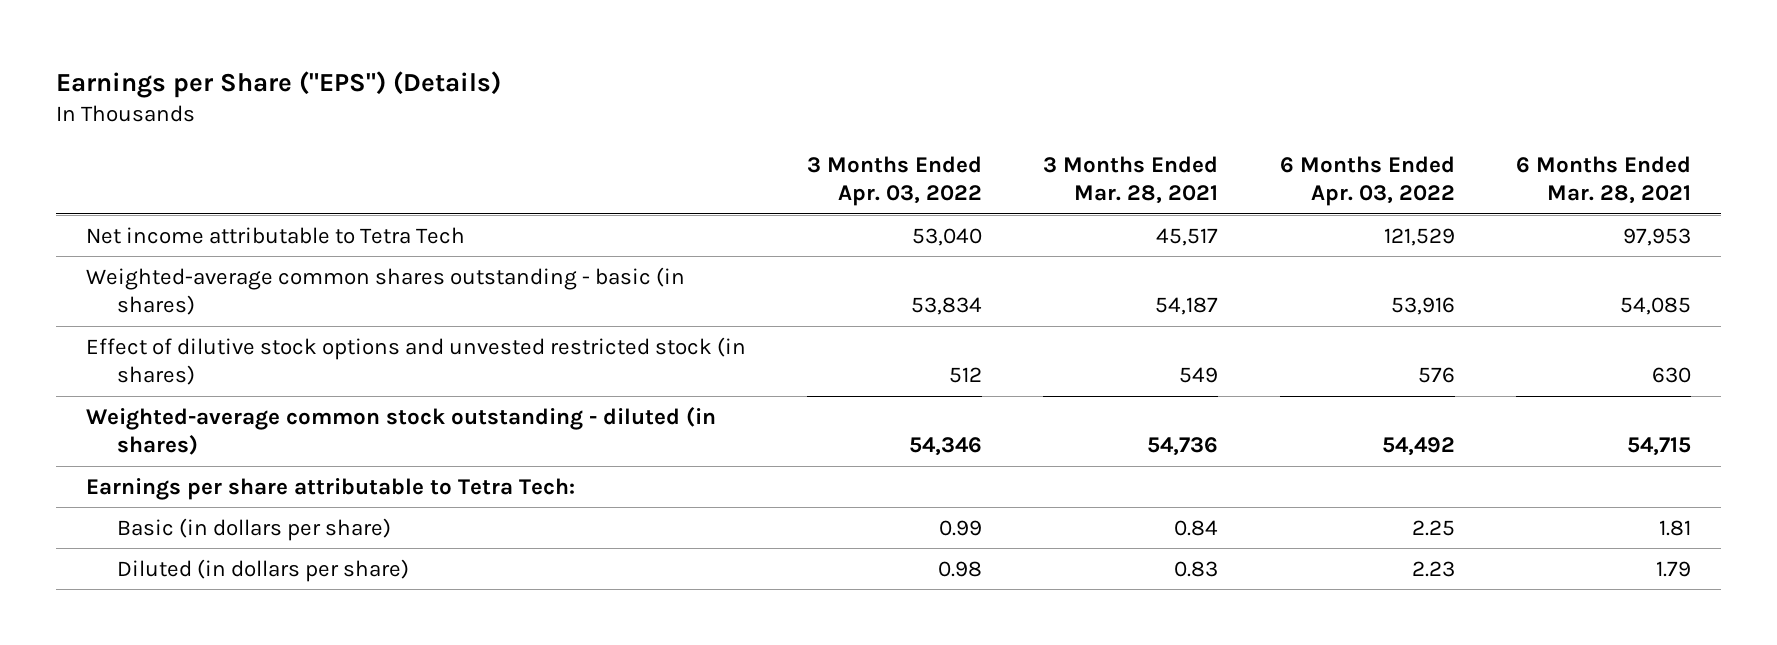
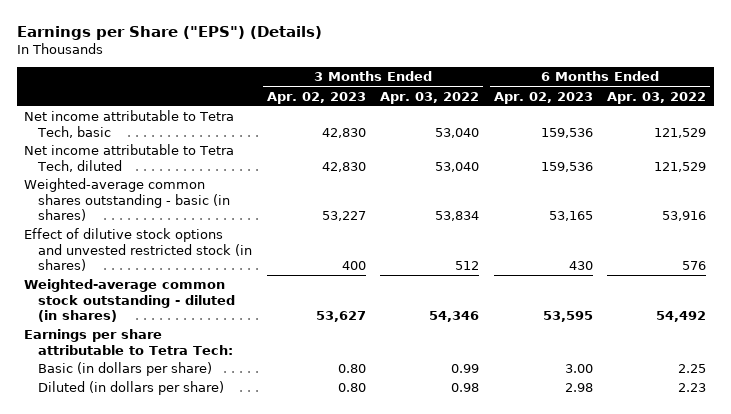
- | 3 Months Ended Apr. 03, 2022 | 3 Months Ended Mar. 28, 2021 | 6 Months Ended Apr. 03, 2022 | 6 Months Ended Mar. 28, 2021
+ | 3 Months Ended Apr. 02, 2023 | 3 Months Ended Apr. 03, 2022 | 6 Months Ended Apr. 02, 2023 | 6 Months Ended Apr. 03, 2022
- Net income attributable to Tetra Tech | 53,040 | 45,517 | 121,529 | 97,953
+ Net income attributable to Tetra Tech, basic | 42,830 | 53,040 | 159,536 | 121,529
+ Net income attributable to Tetra Tech, diluted | 42,830 | 53,040 | 159,536 | 121,529

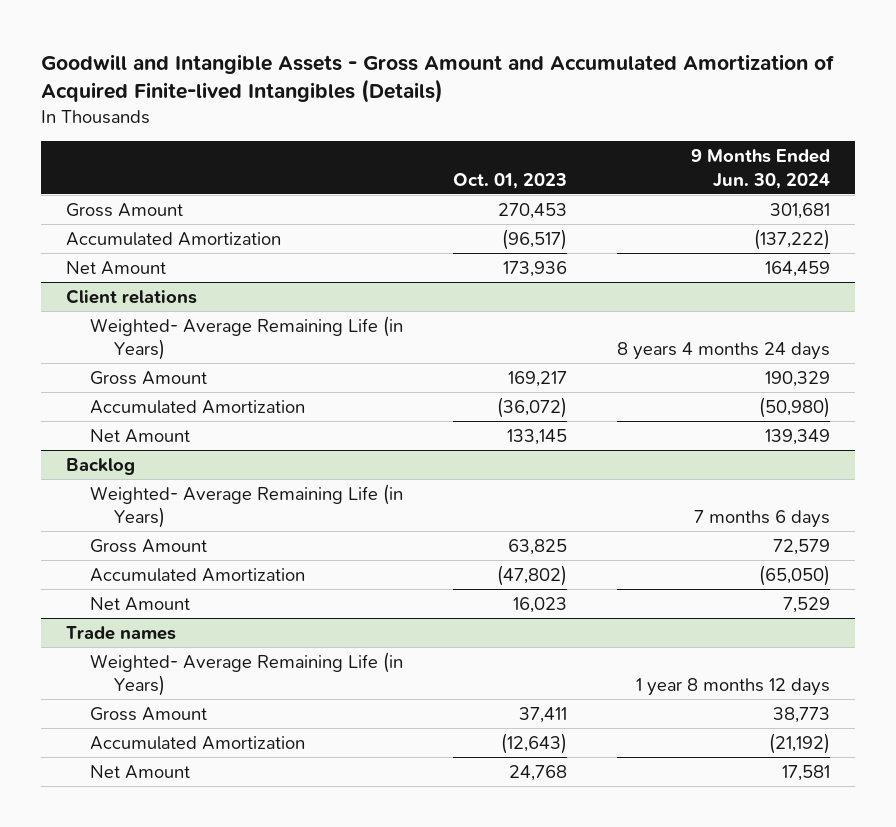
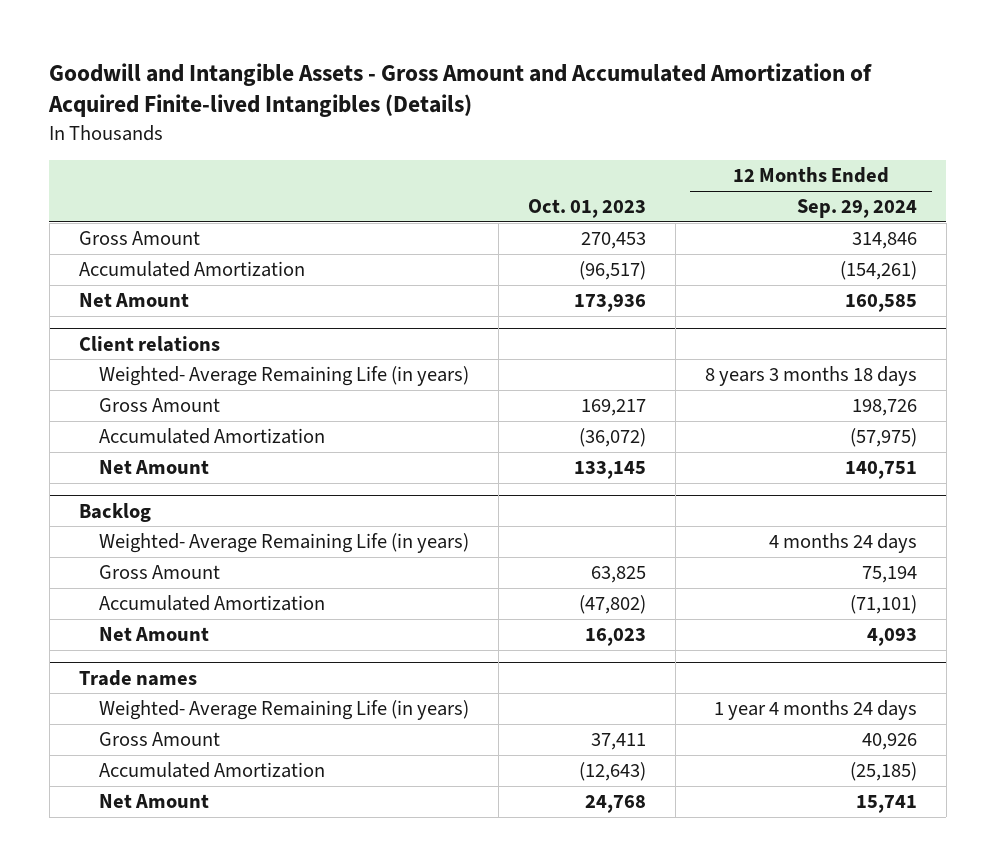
- | Oct. 01, 2023 | 9 Months Ended Jun. 30, 2024
+ | Oct. 01, 2023 | 12 Months Ended Sep. 29, 2024
@ Client relations
- Weighted- Average Remaining Life (in Years) | | 8 years 4 months 24 days
+ Weighted- Average Remaining Life (in years) | | 8 years 3 months 18 days
@ Backlog
- Weighted- Average Remaining Life (in Years) | | 7 months 6 days
+ Weighted- Average Remaining Life (in years) | | 4 months 24 days
@ Trade names
- Weighted- Average Remaining Life (in Years) | | 1 year 8 months 12 days
+ Weighted- Average Remaining Life (in years) | | 1 year 4 months 24 days

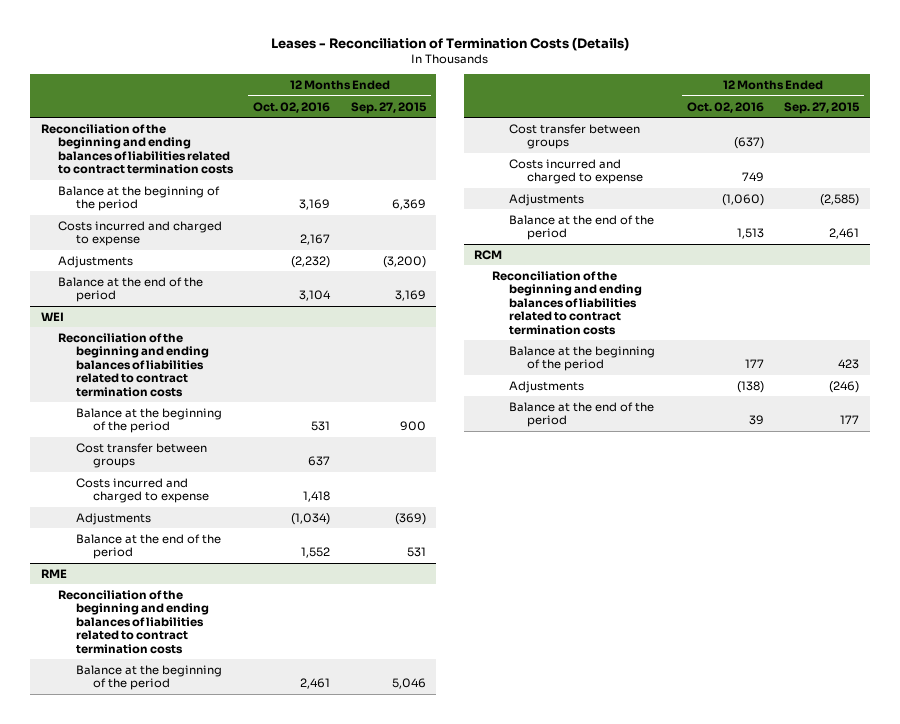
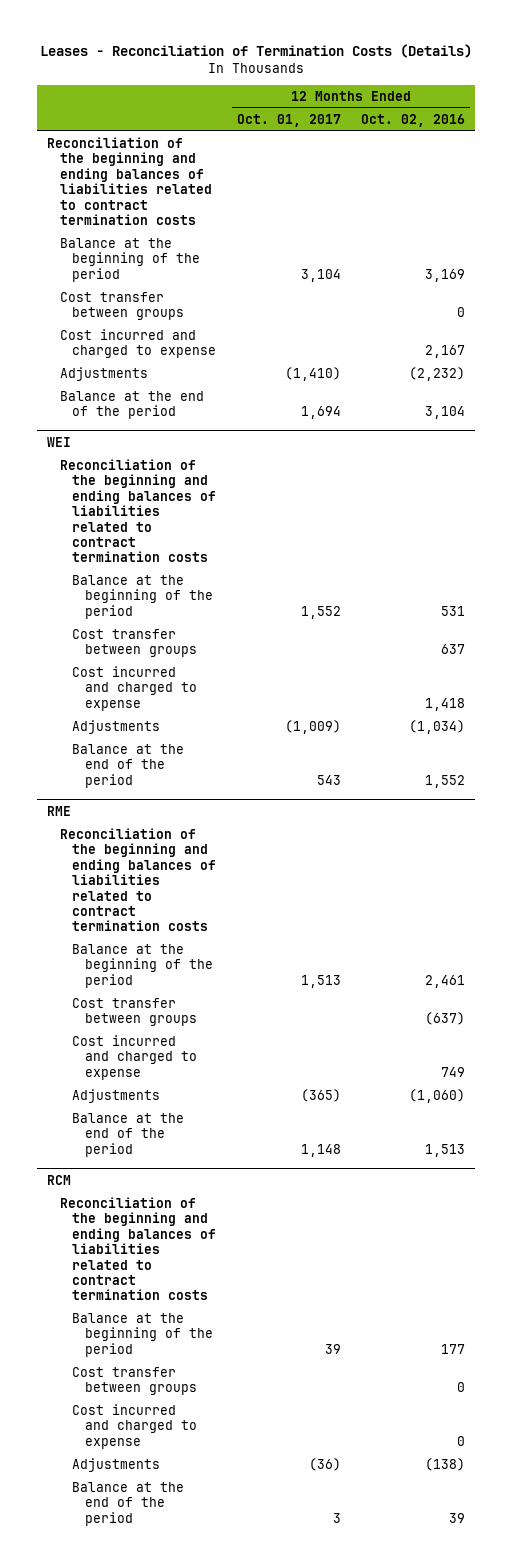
- | 12 Months Ended Oct. 02, 2016 | 12 Months Ended Sep. 27, 2015
+ | 12 Months Ended Oct. 01, 2017 | 12 Months Ended Oct. 02, 2016
- Costs incurred and charged to expense | 2,167 |
+ Cost transfer between groups | | 0
+ Cost incurred and charged to expense | | 2,167
@ WEI
- Costs incurred and charged to expense | 1,418 |
+ Cost incurred and charged to expense | | 1,418
@ RME
- Costs incurred and charged to expense | 749 |
+ Cost incurred and charged to expense | | 749
@ RCM
+ Cost transfer between groups | | 0
+ Cost incurred and charged to expense | | 0

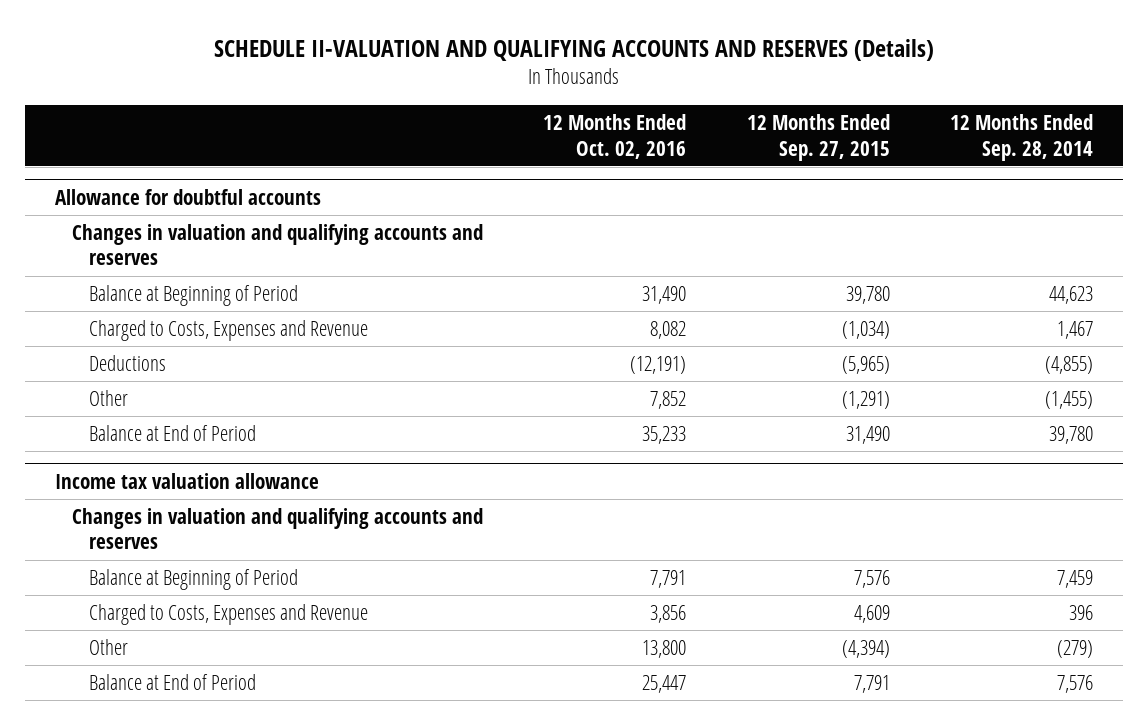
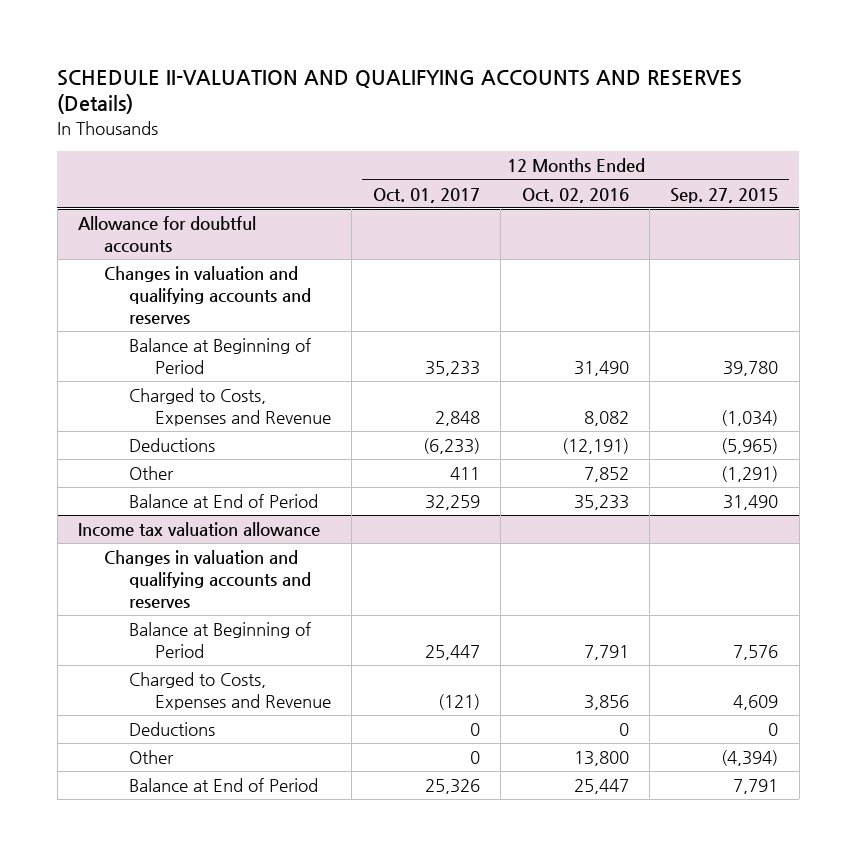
- | 12 Months Ended Oct. 02, 2016 | 12 Months Ended Sep. 27, 2015 | 12 Months Ended Sep. 28, 2014
+ | 12 Months Ended Oct. 01, 2017 | 12 Months Ended Oct. 02, 2016 | 12 Months Ended Sep. 27, 2015
@ Income tax valuation allowance
+ Deductions | 0 | 0 | 0

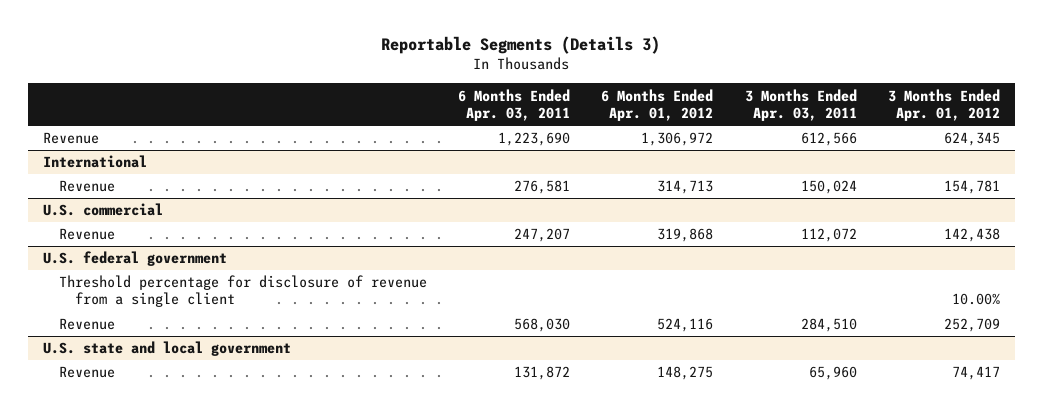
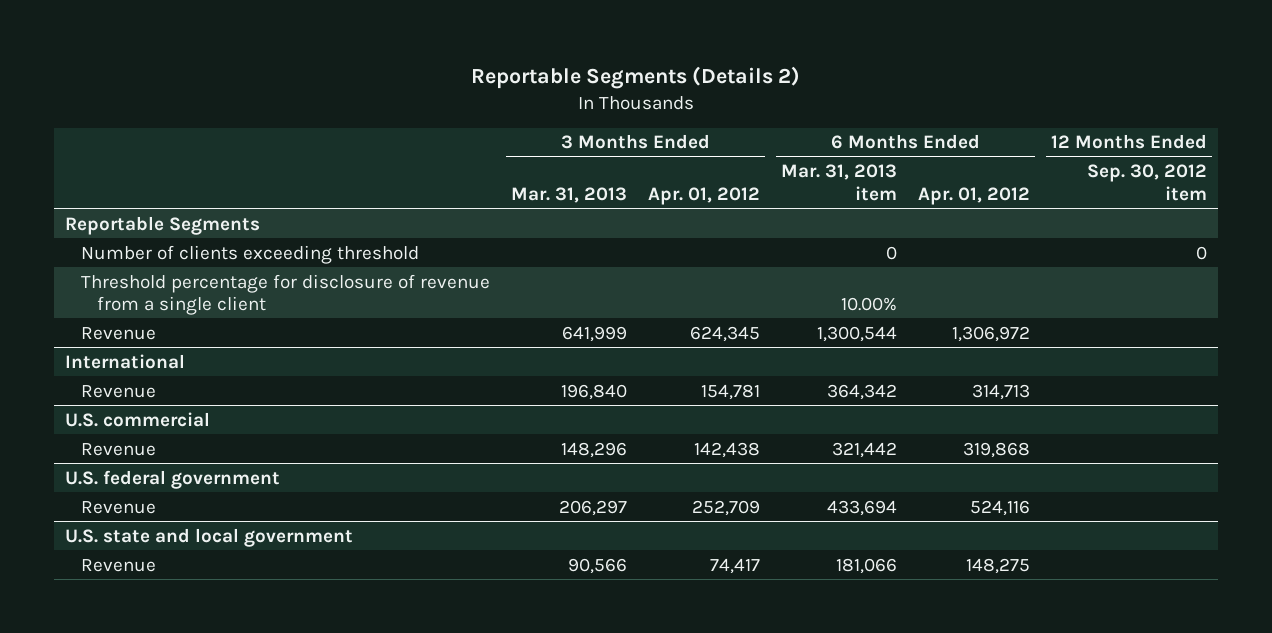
- Reportable Segments (Details 3)
+ Reportable Segments (Details 2)
- | 6 Months Ended Apr. 03, 2011 | 6 Months Ended Apr. 01, 2012 | 3 Months Ended Apr. 03, 2011 | 3 Months Ended Apr. 01, 2012
+ | 3 Months Ended Mar. 31, 2013 | 3 Months Ended Apr. 01, 2012 | 6 Months Ended Mar. 31, 2013 item | 6 Months Ended Apr. 01, 2012 | 12 Months Ended Sep. 30, 2012 item
+ Reportable Segments
+ Number of clients exceeding threshold | | | 0 | | 0
+ Threshold percentage for disclosure of revenue from a single client | | | 10.00% | |
@ U.S. federal government
- Threshold percentage for disclosure of revenue from a single client | | | | 10.00%

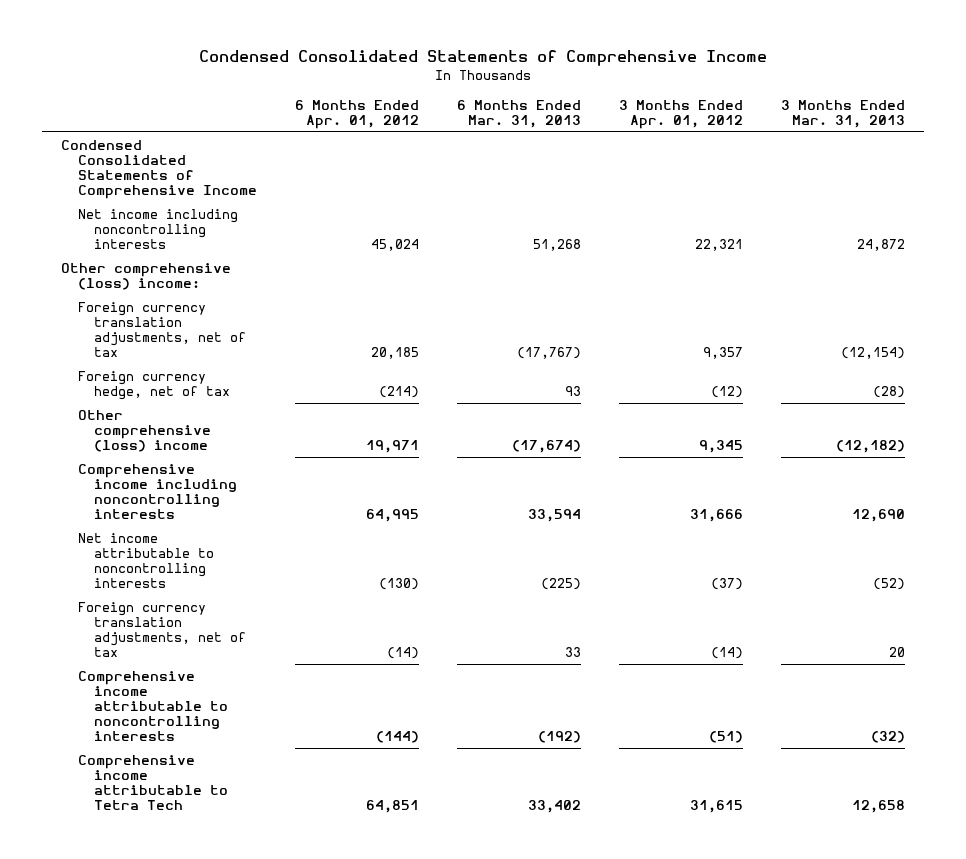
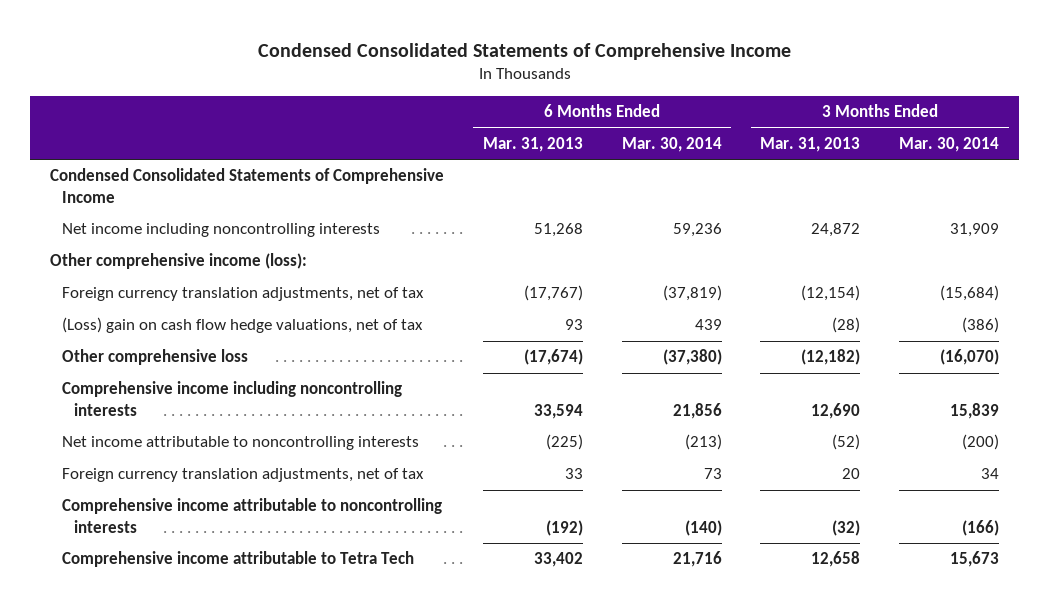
- | 6 Months Ended Apr. 01, 2012 | 6 Months Ended Mar. 31, 2013 | 3 Months Ended Apr. 01, 2012 | 3 Months Ended Mar. 31, 2013
+ | 6 Months Ended Mar. 31, 2013 | 6 Months Ended Mar. 30, 2014 | 3 Months Ended Mar. 31, 2013 | 3 Months Ended Mar. 30, 2014
- Other comprehensive (loss) income:
+ Other comprehensive income (loss):
- Foreign currency hedge, net of tax | (214) | 93 | (12) | (28)
- Other comprehensive (loss) income | 19,971 | (17,674) | 9,345 | (12,182)
+ (Loss) gain on cash flow hedge valuations, net of tax | 93 | 439 | (28) | (386)
+ Other comprehensive loss | (17,674) | (37,380) | (12,182) | (16,070)

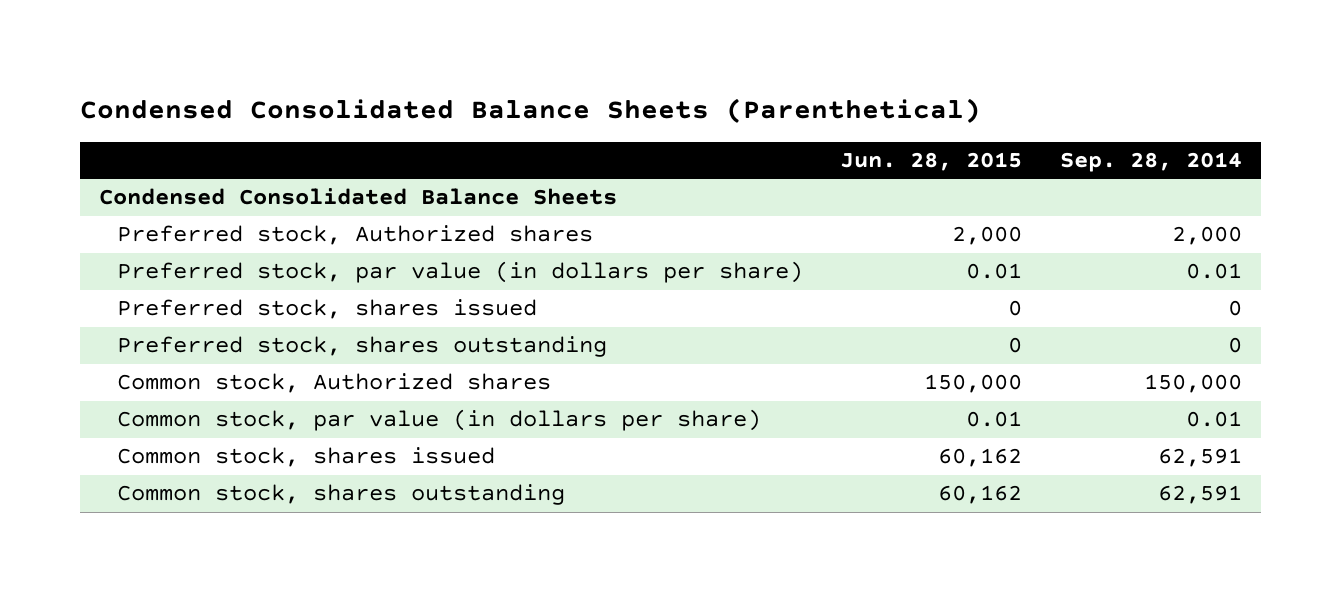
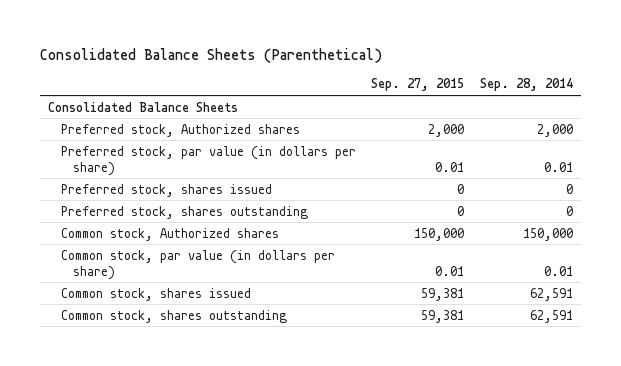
- Condensed Consolidated Balance Sheets (Parenthetical)
+ Consolidated Balance Sheets (Parenthetical)
- | Jun. 28, 2015 | Sep. 28, 2014
+ | Sep. 27, 2015 | Sep. 28, 2014
- Condensed Consolidated Balance Sheets
+ Consolidated Balance Sheets

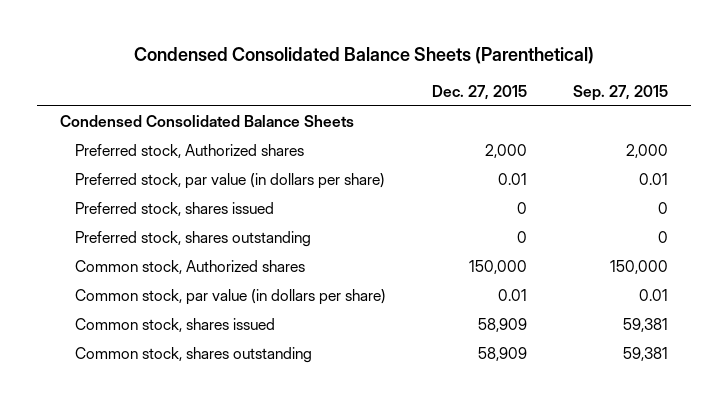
- Consolidated Balance Sheets (Parenthetical)
+ Condensed Consolidated Balance Sheets (Parenthetical)
- | Sep. 27, 2015 | Sep. 28, 2014
+ | Dec. 27, 2015 | Sep. 27, 2015
- Consolidated Balance Sheets
+ Condensed Consolidated Balance Sheets

